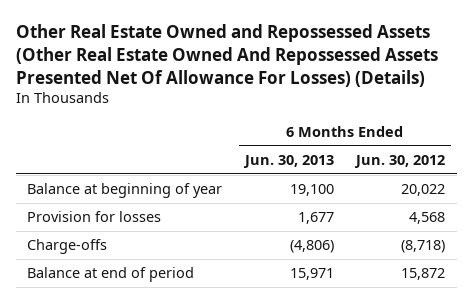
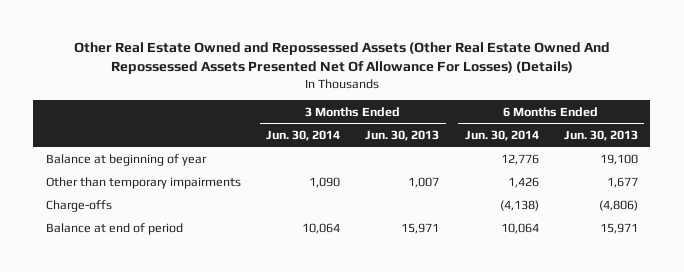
- | 6 Months Ended Jun. 30, 2013 | 6 Months Ended Jun. 30, 2012
+ | 3 Months Ended Jun. 30, 2014 | 3 Months Ended Jun. 30, 2013 | 6 Months Ended Jun. 30, 2014 | 6 Months Ended Jun. 30, 2013
- Provision for losses | 1,677 | 4,568
+ Other than temporary impairments | 1,090 | 1,007 | 1,426 | 1,677

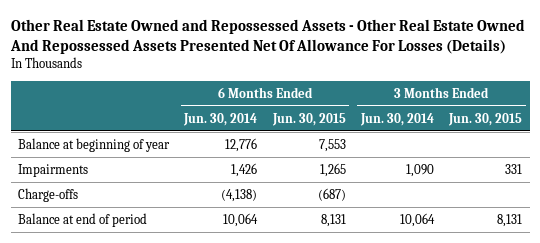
- Other Real Estate Owned and Repossessed Assets (Other Real Estate Owned And Repossessed Assets Presented Net Of Allowance For Losses) (Details)
+ Other Real Estate Owned and Repossessed Assets - Other Real Estate Owned And Repossessed Assets Presented Net Of Allowance For Losses (Details)
- | 3 Months Ended Jun. 30, 2014 | 3 Months Ended Jun. 30, 2013 | 6 Months Ended Jun. 30, 2014 | 6 Months Ended Jun. 30, 2013
+ | 6 Months Ended Jun. 30, 2014 | 6 Months Ended Jun. 30, 2015 | 3 Months Ended Jun. 30, 2014 | 3 Months Ended Jun. 30, 2015
- Other than temporary impairments | 1,090 | 1,007 | 1,426 | 1,677
+ Impairments | 1,426 | 1,265 | 1,090 | 331

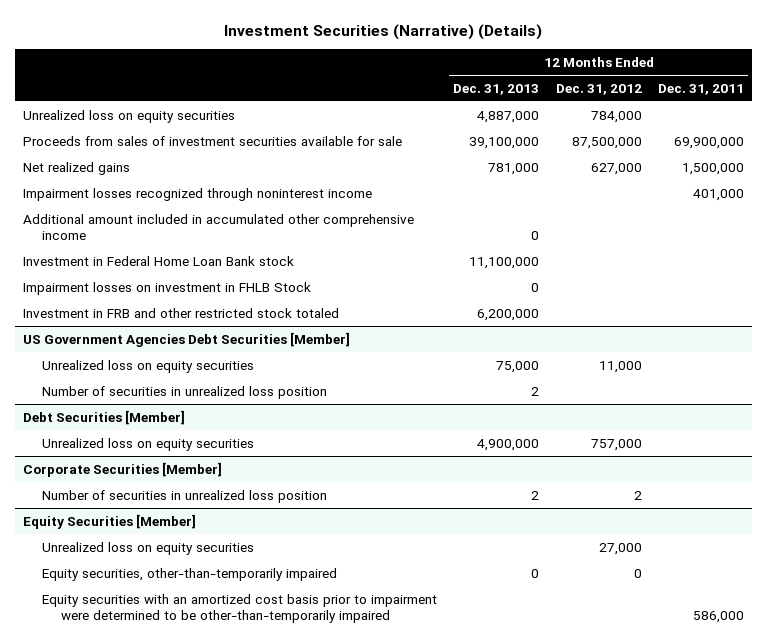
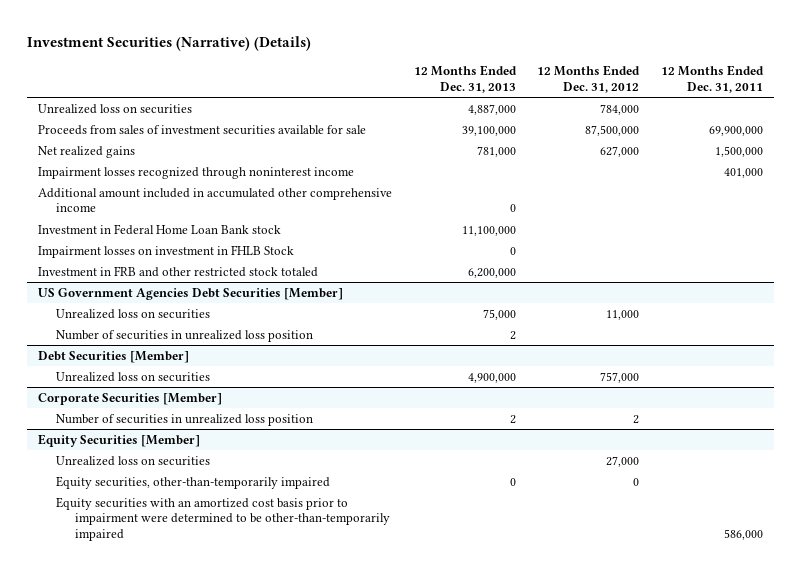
- Unrealized loss on equity securities | 4,887,000 | 784,000 |
+ Unrealized loss on securities | 4,887,000 | 784,000 |
@ US Government Agencies Debt Securities [Member]
- Unrealized loss on equity securities | 75,000 | 11,000 |
+ Unrealized loss on securities | 75,000 | 11,000 |
@ Debt Securities [Member]
- Unrealized loss on equity securities | 4,900,000 | 757,000 |
+ Unrealized loss on securities | 4,900,000 | 757,000 |
@ Equity Securities [Member]
- Unrealized loss on equity securities | | 27,000 |
+ Unrealized loss on securities | | 27,000 |

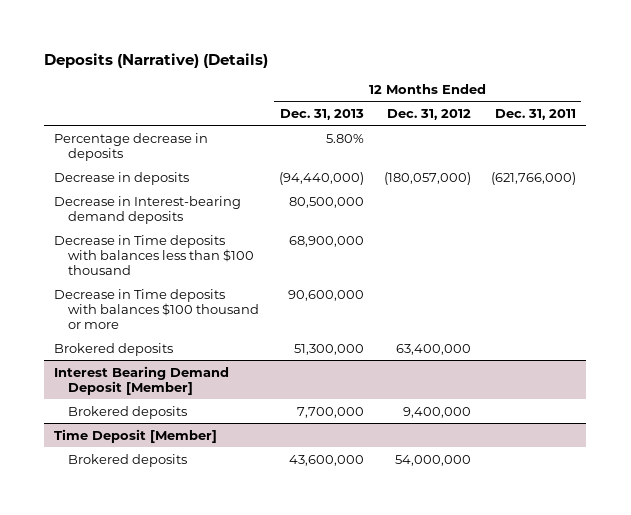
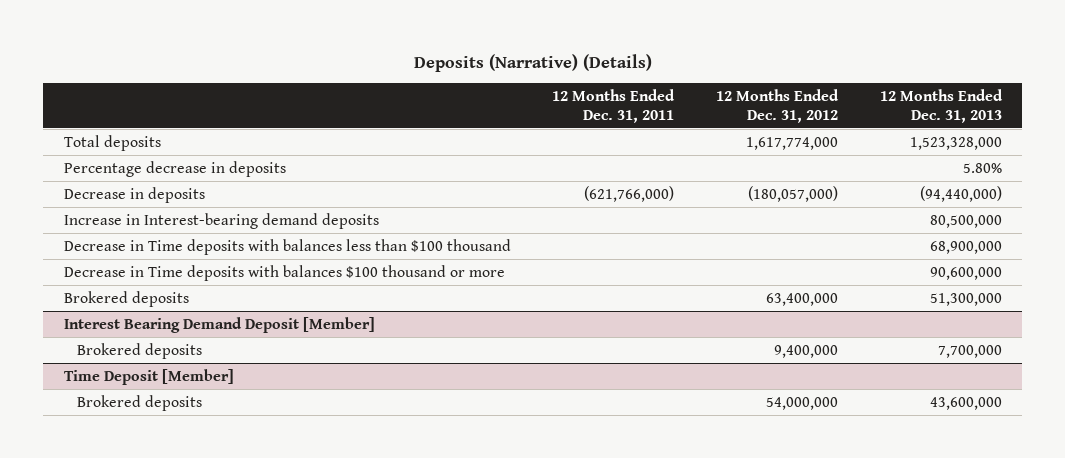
- | 12 Months Ended Dec. 31, 2013 | 12 Months Ended Dec. 31, 2012 | 12 Months Ended Dec. 31, 2011
+ | 12 Months Ended Dec. 31, 2011 | 12 Months Ended Dec. 31, 2012 | 12 Months Ended Dec. 31, 2013
+ Total deposits | | 1,617,774,000 | 1,523,328,000
- Decrease in Interest-bearing demand deposits | 80,500,000 | |
+ Increase in Interest-bearing demand deposits | | | 80,500,000

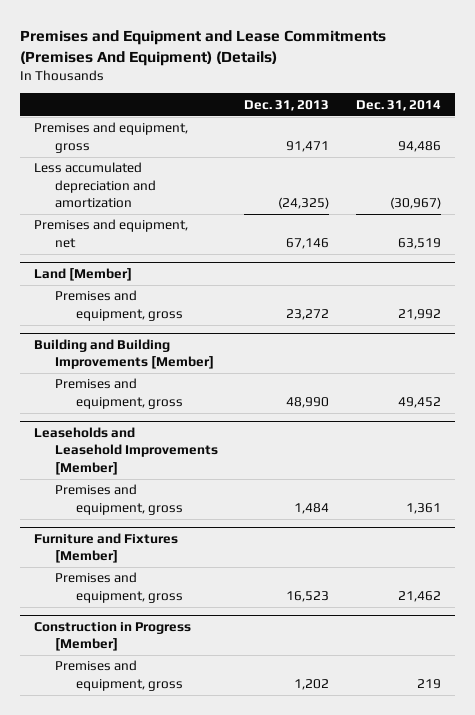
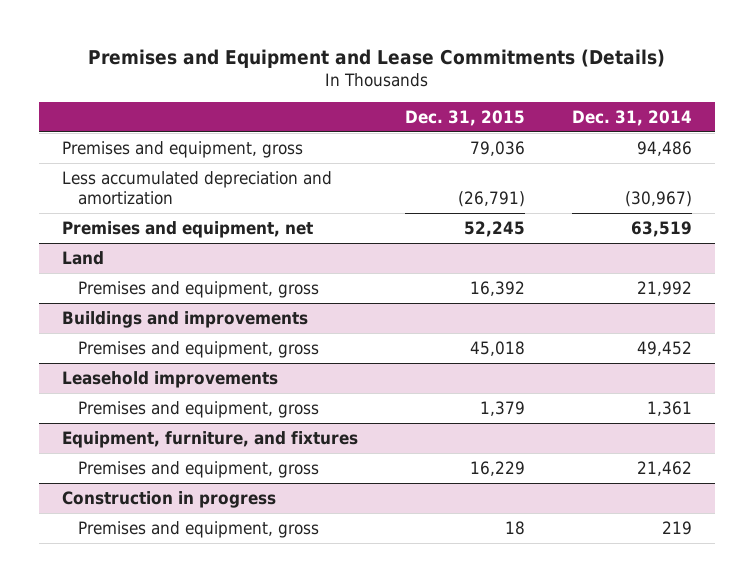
- Premises and Equipment and Lease Commitments (Premises And Equipment) (Details)
+ Premises and Equipment and Lease Commitments (Details)
- | Dec. 31, 2013 | Dec. 31, 2014
+ | Dec. 31, 2015 | Dec. 31, 2014
- Land [Member]
+ Land
- Building and Building Improvements [Member]
+ Buildings and improvements
- Leaseholds and Leasehold Improvements [Member]
+ Leasehold improvements
- Furniture and Fixtures [Member]
+ Equipment, furniture, and fixtures
- Construction in Progress [Member]
+ Construction in progress

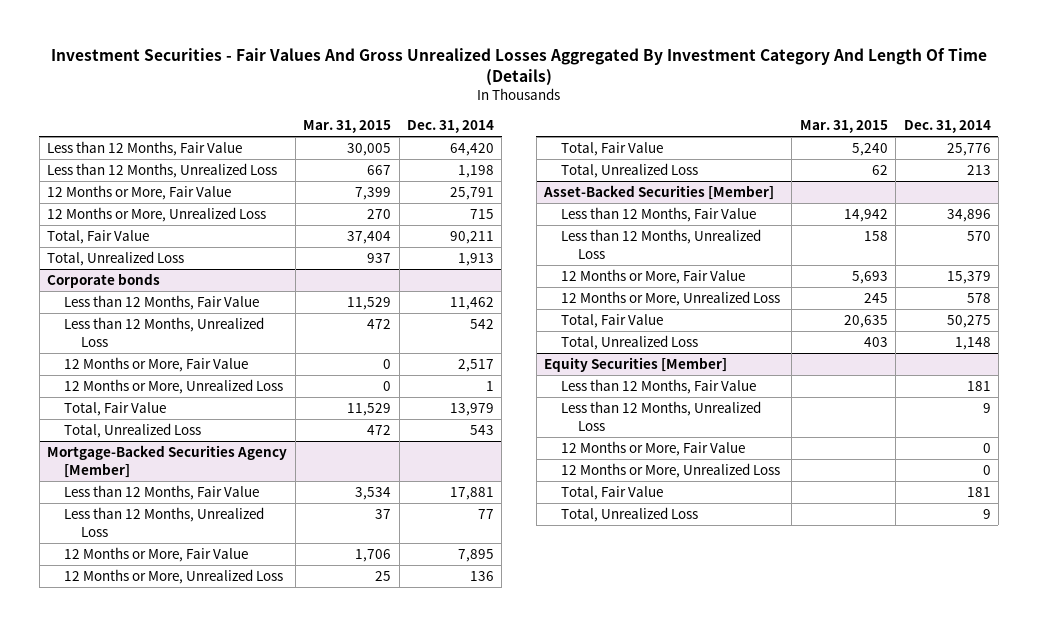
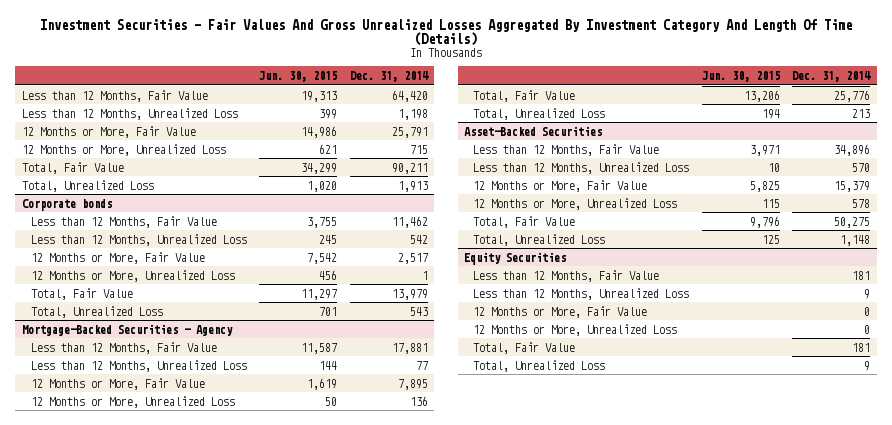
- | Mar. 31, 2015 | Dec. 31, 2014
+ | Jun. 30, 2015 | Dec. 31, 2014
- Mortgage-Backed Securities Agency [Member]
+ Mortgage-Backed Securities - Agency
- Asset-Backed Securities [Member]
+ Asset-Backed Securities
- Equity Securities [Member]
+ Equity Securities

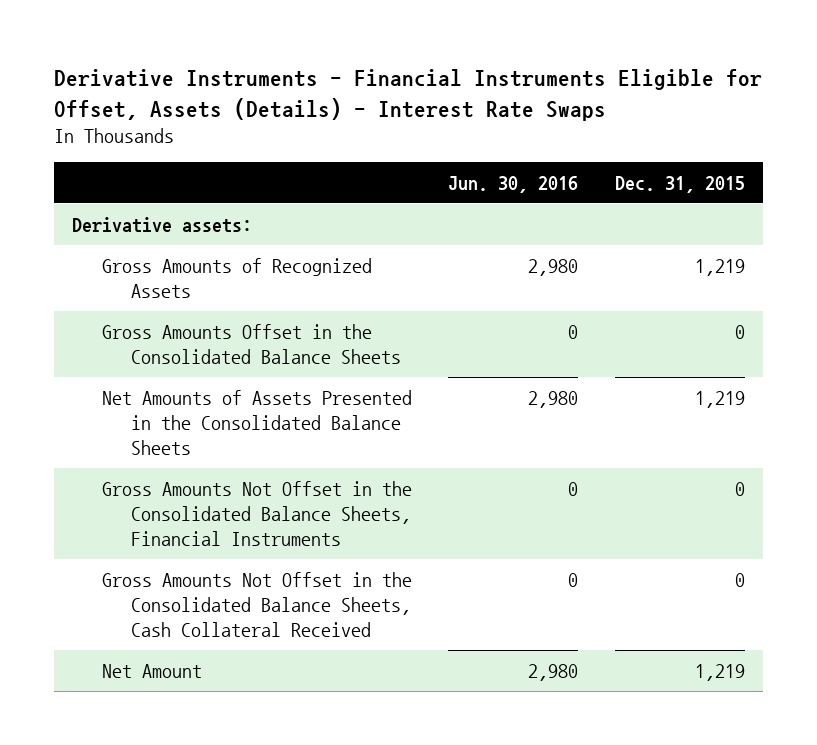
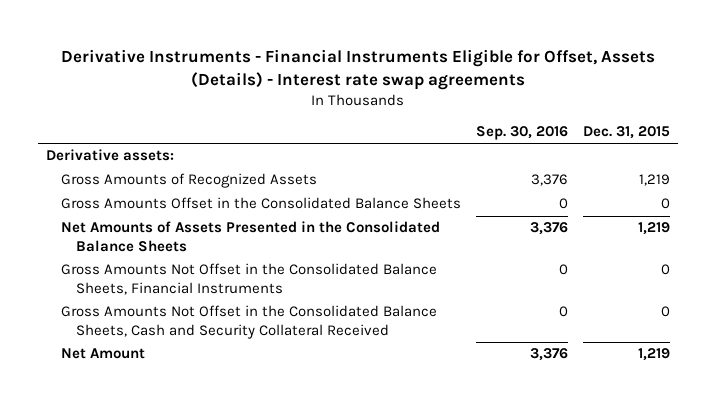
- Derivative Instruments - Financial Instruments Eligible for Offset, Assets (Details) - Interest Rate Swaps
+ Derivative Instruments - Financial Instruments Eligible for Offset, Assets (Details) - Interest rate swap agreements
- | Jun. 30, 2016 | Dec. 31, 2015
+ | Sep. 30, 2016 | Dec. 31, 2015
- Gross Amounts Not Offset in the Consolidated Balance Sheets, Cash Collateral Received | 0 | 0
+ Gross Amounts Not Offset in the Consolidated Balance Sheets, Cash and Security Collateral Received | 0 | 0

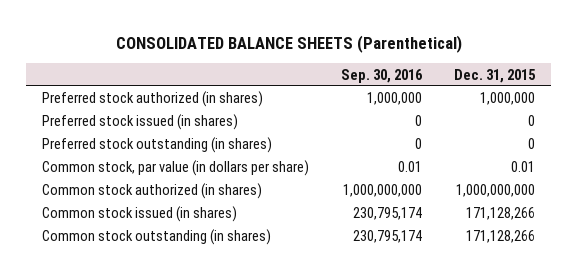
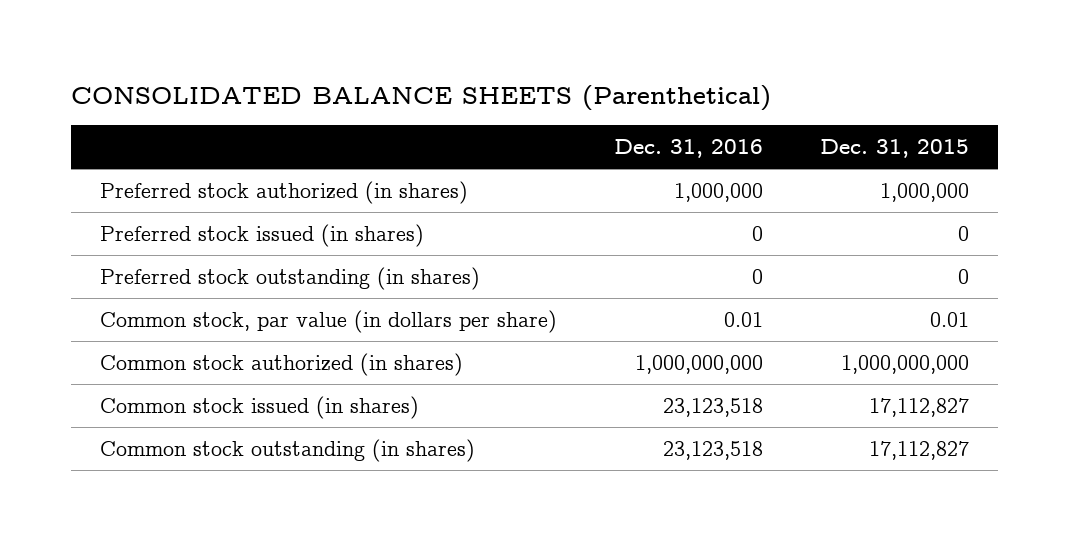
- | Sep. 30, 2016 | Dec. 31, 2015
+ | Dec. 31, 2016 | Dec. 31, 2015
- Common stock issued (in shares) | 230,795,174 | 171,128,266
- Common stock outstanding (in shares) | 230,795,174 | 171,128,266
+ Common stock issued (in shares) | 23,123,518 | 17,112,827
+ Common stock outstanding (in shares) | 23,123,518 | 17,112,827

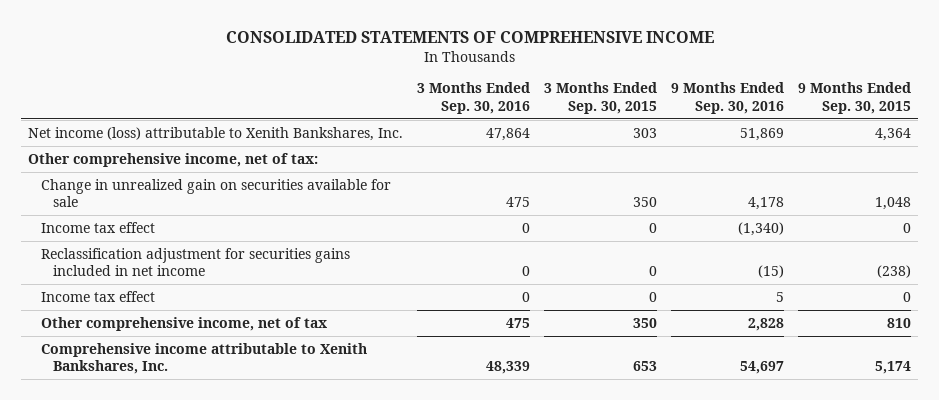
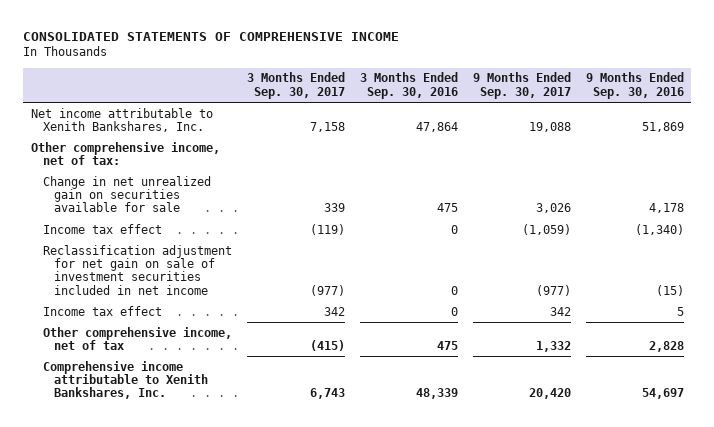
- | 3 Months Ended Sep. 30, 2016 | 3 Months Ended Sep. 30, 2015 | 9 Months Ended Sep. 30, 2016 | 9 Months Ended Sep. 30, 2015
+ | 3 Months Ended Sep. 30, 2017 | 3 Months Ended Sep. 30, 2016 | 9 Months Ended Sep. 30, 2017 | 9 Months Ended Sep. 30, 2016
- Net income (loss) attributable to Xenith Bankshares, Inc. | 47,864 | 303 | 51,869 | 4,364
+ Net income attributable to Xenith Bankshares, Inc. | 7,158 | 47,864 | 19,088 | 51,869
- Change in unrealized gain on securities available for sale | 475 | 350 | 4,178 | 1,048
+ Change in net unrealized gain on securities available for sale | 339 | 475 | 3,026 | 4,178
- Reclassification adjustment for securities gains included in net income | 0 | 0 | (15) | (238)
+ Reclassification adjustment for net gain on sale of investment securities included in net income | (977) | 0 | (977) | (15)

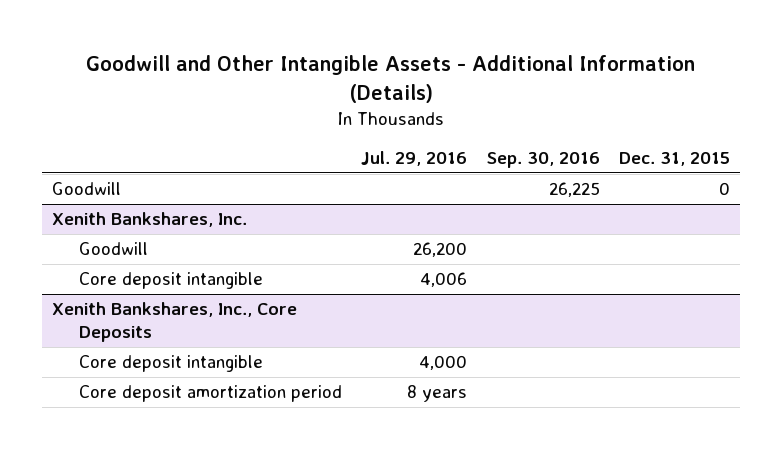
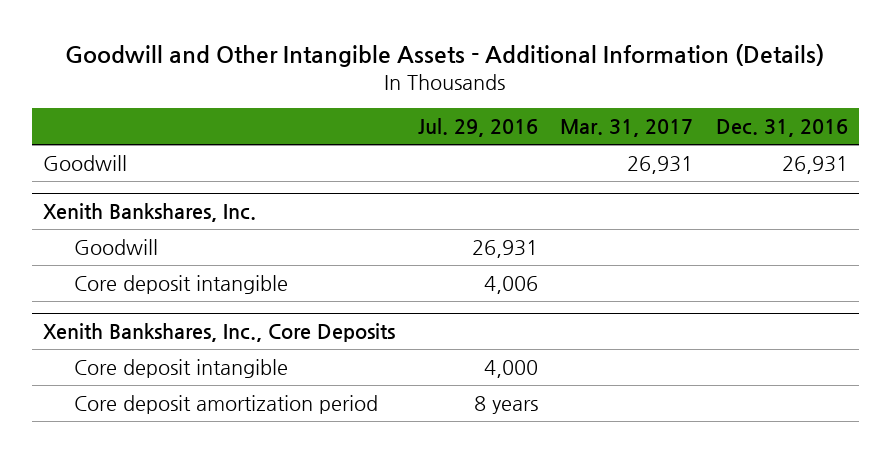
- | Jul. 29, 2016 | Sep. 30, 2016 | Dec. 31, 2015
+ | Jul. 29, 2016 | Mar. 31, 2017 | Dec. 31, 2016
@ Xenith Bankshares, Inc.
- Goodwill | 26,200 | |
+ Goodwill | 26,931 | |

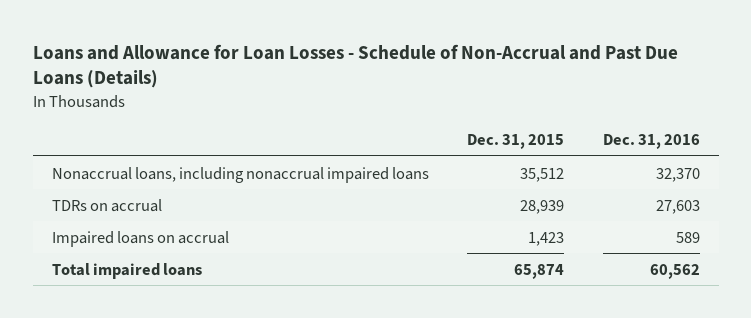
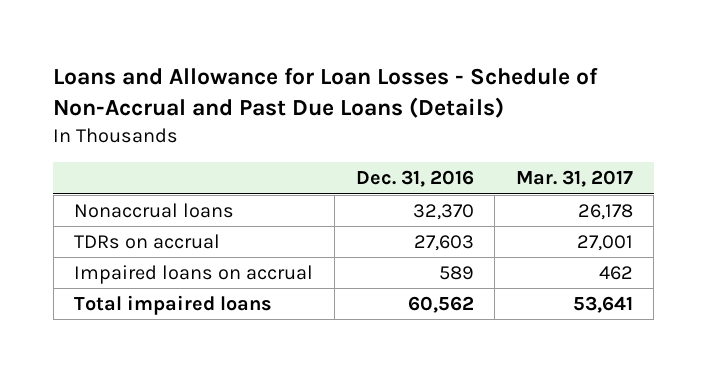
- | Dec. 31, 2015 | Dec. 31, 2016
+ | Dec. 31, 2016 | Mar. 31, 2017
- Nonaccrual loans, including nonaccrual impaired loans | 35,512 | 32,370
+ Nonaccrual loans | 32,370 | 26,178

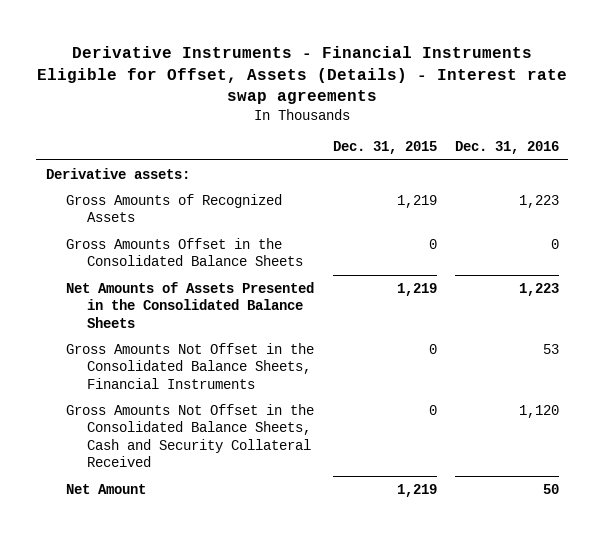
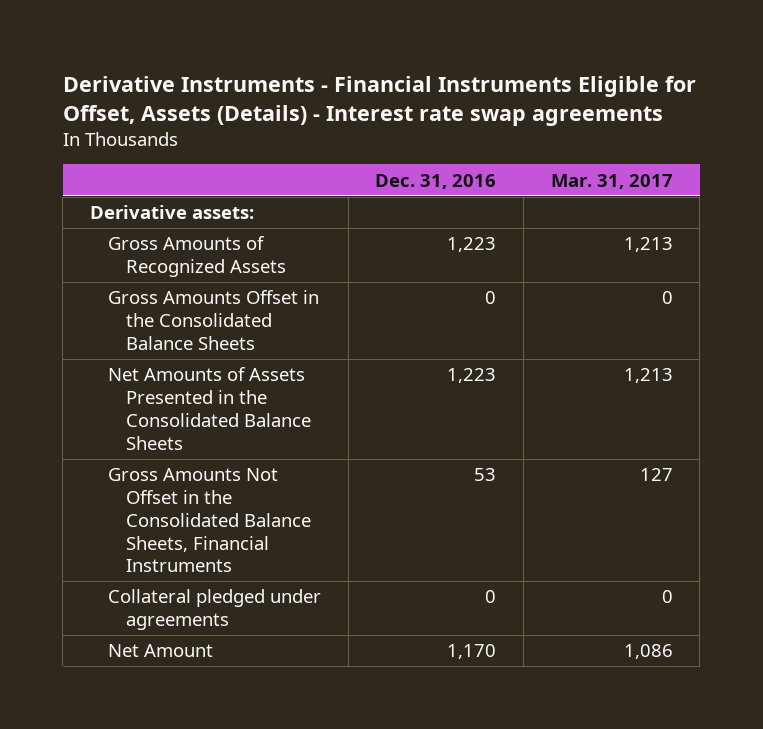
- | Dec. 31, 2015 | Dec. 31, 2016
+ | Dec. 31, 2016 | Mar. 31, 2017
- Gross Amounts Not Offset in the Consolidated Balance Sheets, Cash and Security Collateral Received | 0 | 1,120
- Net Amount | 1,219 | 50
+ Collateral pledged under agreements | 0 | 0
+ Net Amount | 1,170 | 1,086

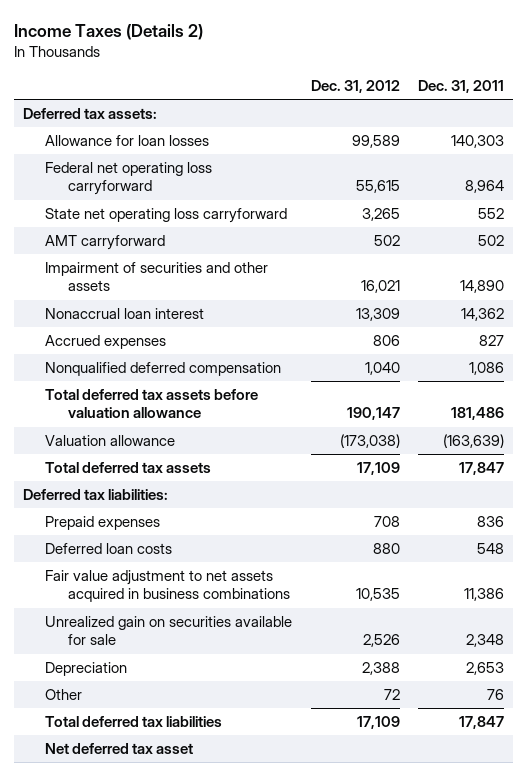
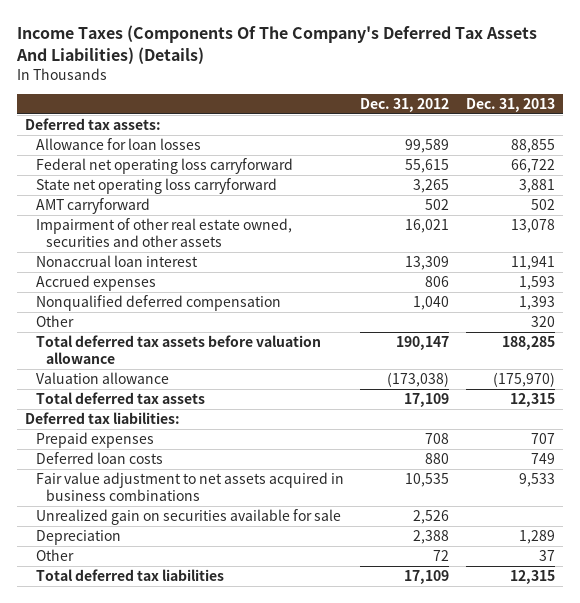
- Income Taxes (Details 2)
+ Income Taxes (Components Of The Company's Deferred Tax Assets And Liabilities) (Details)
- | Dec. 31, 2012 | Dec. 31, 2011
+ | Dec. 31, 2012 | Dec. 31, 2013
- Impairment of securities and other assets | 16,021 | 14,890
+ Impairment of other real estate owned, securities and other assets | 16,021 | 13,078
+ Other | | 320
- Net deferred tax asset

